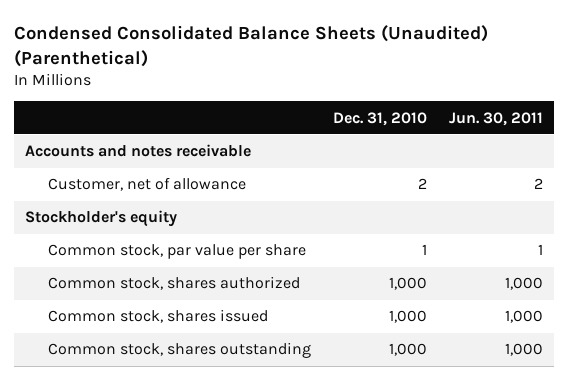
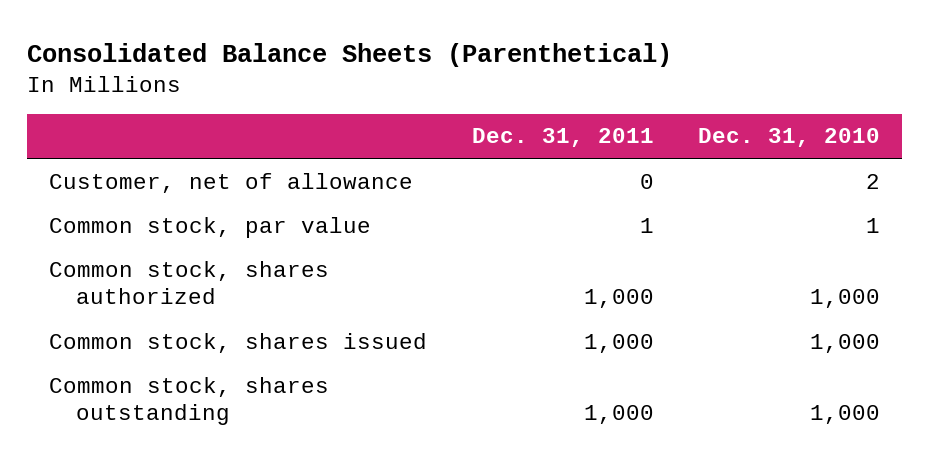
- Condensed Consolidated Balance Sheets (Unaudited) (Parenthetical)
+ Consolidated Balance Sheets (Parenthetical)
- | Dec. 31, 2010 | Jun. 30, 2011
+ | Dec. 31, 2011 | Dec. 31, 2010
- Accounts and notes receivable
- Stockholder's equity
- Common stock, par value per share | 1 | 1
+ Common stock, par value | 1 | 1

